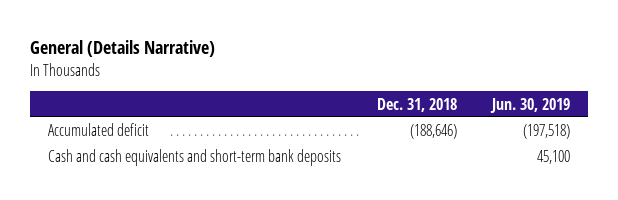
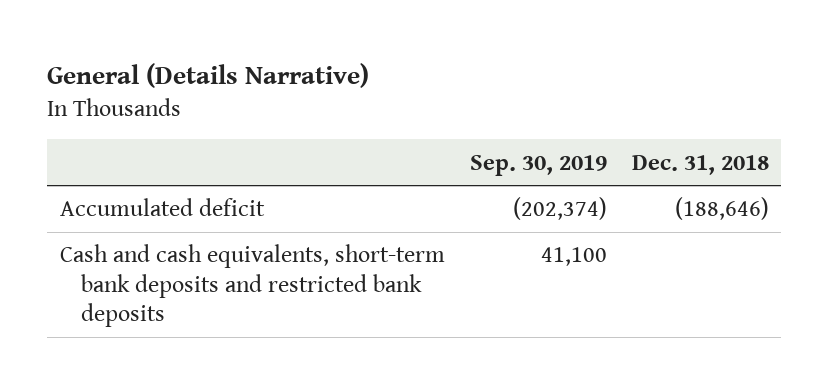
- | Dec. 31, 2018 | Jun. 30, 2019
+ | Sep. 30, 2019 | Dec. 31, 2018
- Cash and cash equivalents and short-term bank deposits | | 45,100
+ Cash and cash equivalents, short-term bank deposits and restricted bank deposits | 41,100 |

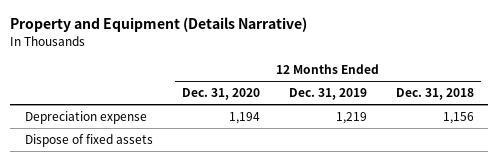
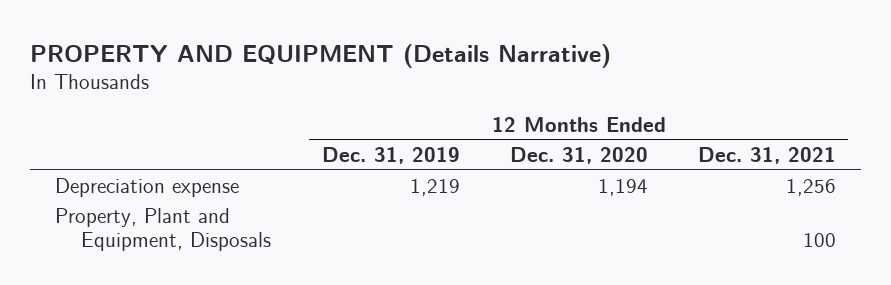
- Property and Equipment (Details Narrative)
+ PROPERTY AND EQUIPMENT (Details Narrative)
- | 12 Months Ended Dec. 31, 2020 | 12 Months Ended Dec. 31, 2019 | 12 Months Ended Dec. 31, 2018
+ | 12 Months Ended Dec. 31, 2019 | 12 Months Ended Dec. 31, 2020 | 12 Months Ended Dec. 31, 2021
- Dispose of fixed assets
+ Property, Plant and Equipment, Disposals | | | 100

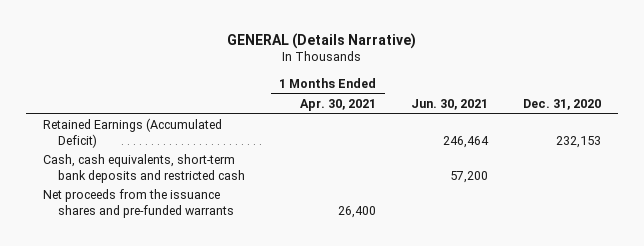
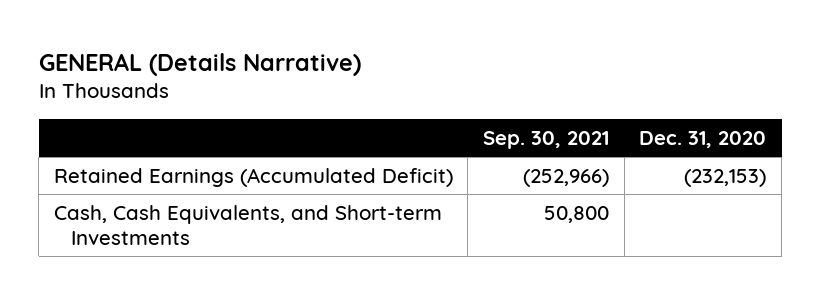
- | 1 Months Ended Apr. 30, 2021 | Jun. 30, 2021 | Dec. 31, 2020
+ | Sep. 30, 2021 | Dec. 31, 2020
- Retained Earnings (Accumulated Deficit) | | 246,464 | 232,153
- Cash, cash equivalents, short-term bank deposits and restricted cash | | 57,200 |
- Net proceeds from the issuance shares and pre-funded warrants | 26,400 | |
+ Retained Earnings (Accumulated Deficit) | (252,966) | (232,153)
+ Cash, Cash Equivalents, and Short-term Investments | 50,800 |

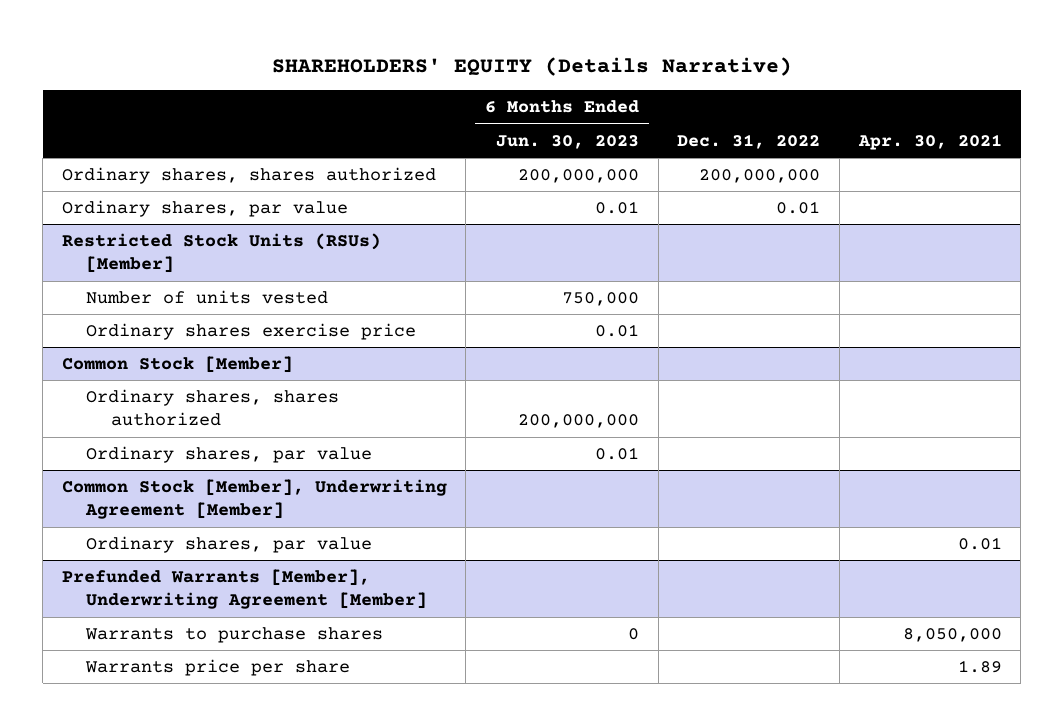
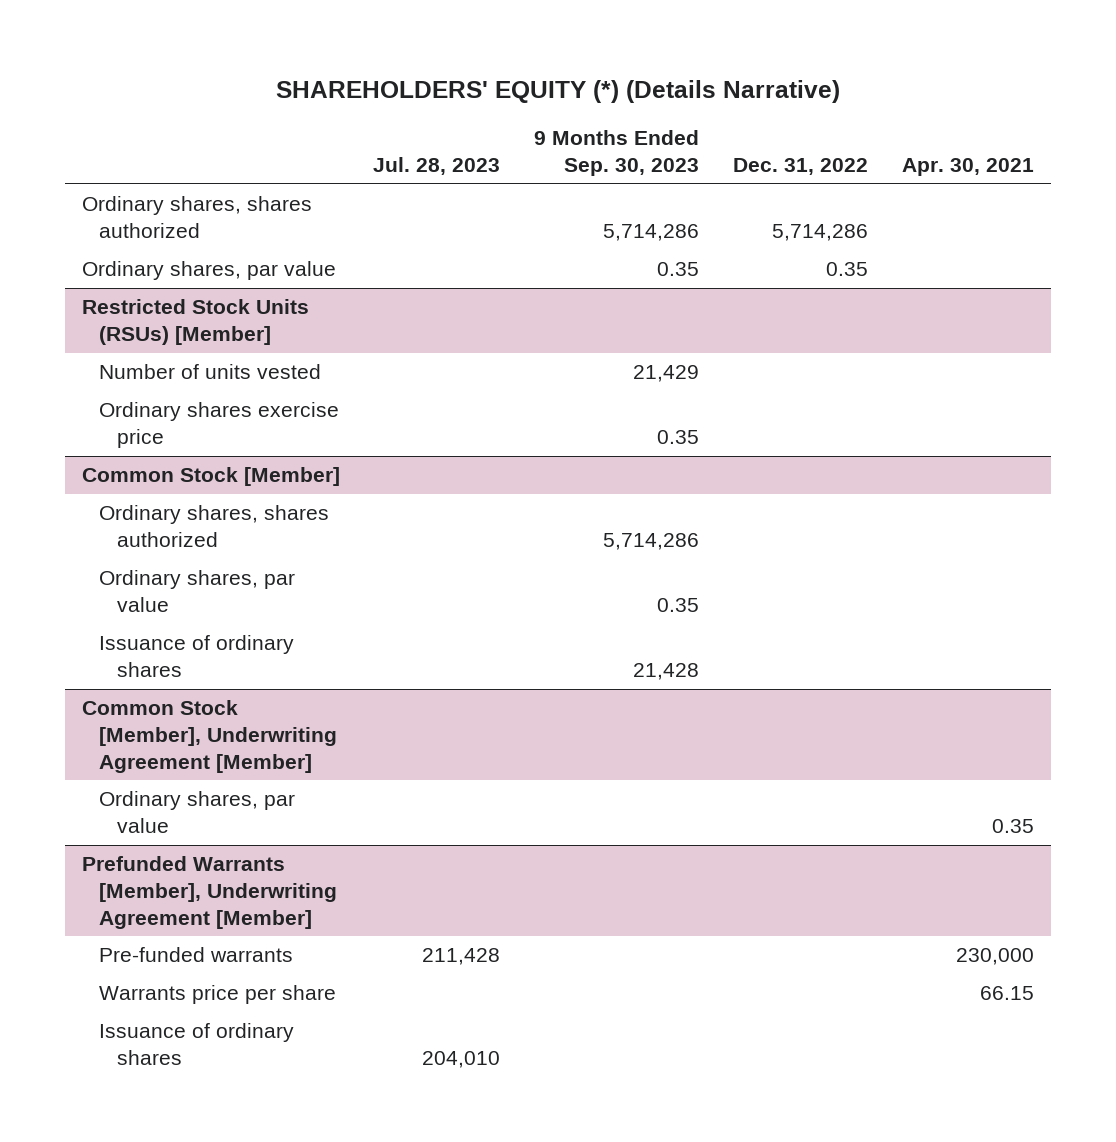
- SHAREHOLDERS' EQUITY (Details Narrative)
+ SHAREHOLDERS' EQUITY (*) (Details Narrative)
- | 6 Months Ended Jun. 30, 2023 | Dec. 31, 2022 | Apr. 30, 2021
+ | Jul. 28, 2023 | 9 Months Ended Sep. 30, 2023 | Dec. 31, 2022 | Apr. 30, 2021
- Ordinary shares, shares authorized | 200,000,000 | 200,000,000 |
- Ordinary shares, par value | 0.01 | 0.01 |
+ Ordinary shares, shares authorized | | 5,714,286 | 5,714,286 |
+ Ordinary shares, par value | | 0.35 | 0.35 |
@ Common Stock [Member]
+ Issuance of ordinary shares | | 21,428 | |
@ Common Stock [Member], Underwriting Agreement [Member]
- Ordinary shares, par value | | | 0.01
+ Ordinary shares, par value | | | | 0.35
@ Prefunded Warrants [Member], Underwriting Agreement [Member]
- Warrants to purchase shares | 0 | | 8,050,000
- Warrants price per share | | | 1.89
+ Pre-funded warrants | 211,428 | | | 230,000
+ Warrants price per share | | | | 66.15
+ Issuance of ordinary shares | 204,010 | | |

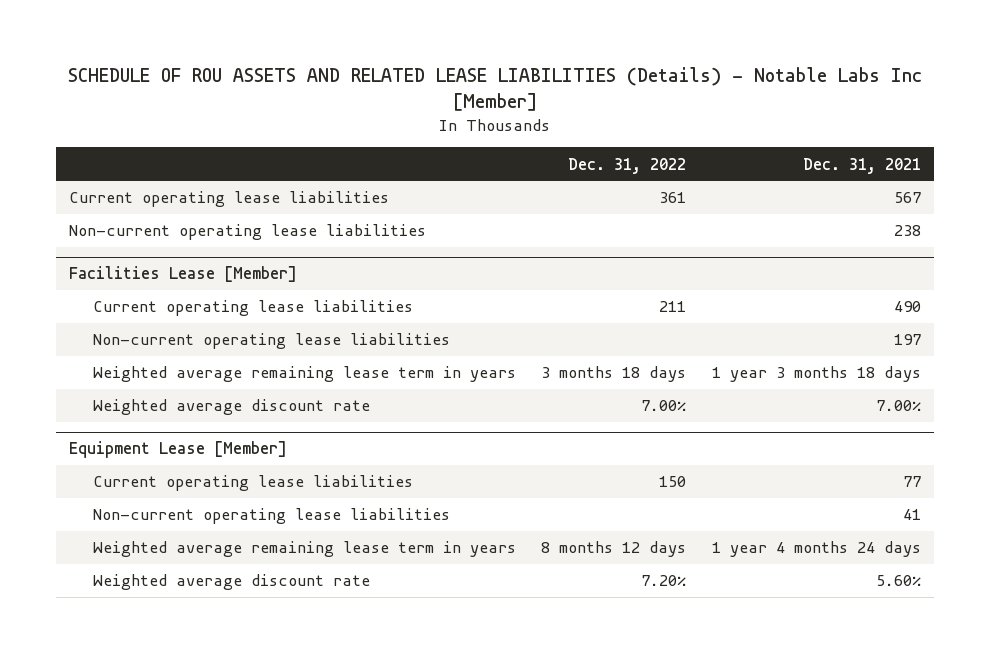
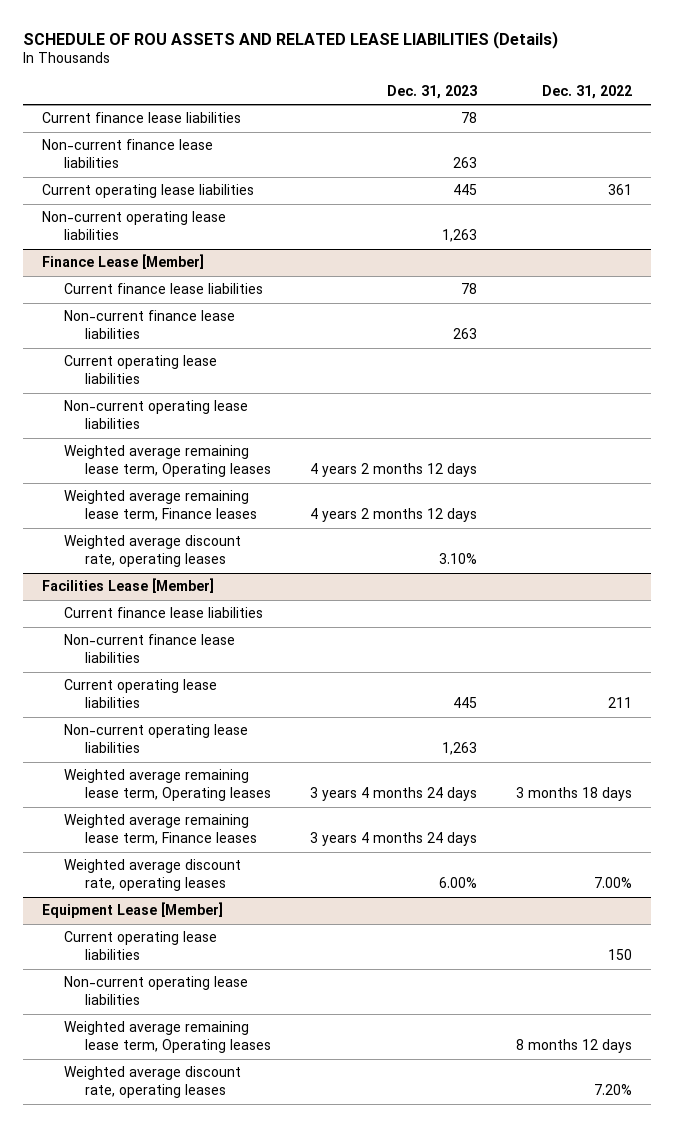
- SCHEDULE OF ROU ASSETS AND RELATED LEASE LIABILITIES (Details) - Notable Labs Inc [Member]
+ SCHEDULE OF ROU ASSETS AND RELATED LEASE LIABILITIES (Details)
- | Dec. 31, 2022 | Dec. 31, 2021
+ | Dec. 31, 2023 | Dec. 31, 2022
+ Current finance lease liabilities | 78 |
+ Non-current finance lease liabilities | 263 |
+ Finance Lease [Member]
+ Current finance lease liabilities | 78 |
+ Non-current finance lease liabilities | 263 |
+ Current operating lease liabilities
+ Non-current operating lease liabilities
+ Weighted average remaining lease term, Operating leases | 4 years 2 months 12 days |
+ Weighted average remaining lease term, Finance leases | 4 years 2 months 12 days |
+ Weighted average discount rate, operating leases | 3.10% |
@ Facilities Lease [Member]
+ Current finance lease liabilities
+ Non-current finance lease liabilities
- Weighted average remaining lease term in years | 3 months 18 days | 1 year 3 months 18 days
- Weighted average discount rate | 7.00% | 7.00%
+ Weighted average remaining lease term, Operating leases | 3 years 4 months 24 days | 3 months 18 days
+ Weighted average remaining lease term, Finance leases | 3 years 4 months 24 days |
+ Weighted average discount rate, operating leases | 6.00% | 7.00%
@ Equipment Lease [Member]
- Weighted average remaining lease term in years | 8 months 12 days | 1 year 4 months 24 days
- Weighted average discount rate | 7.20% | 5.60%
+ Weighted average remaining lease term, Operating leases | | 8 months 12 days
+ Weighted average discount rate, operating leases | | 7.20%

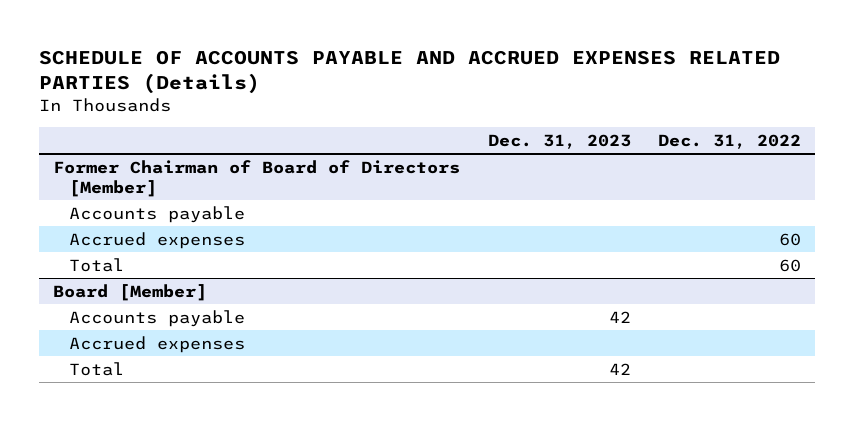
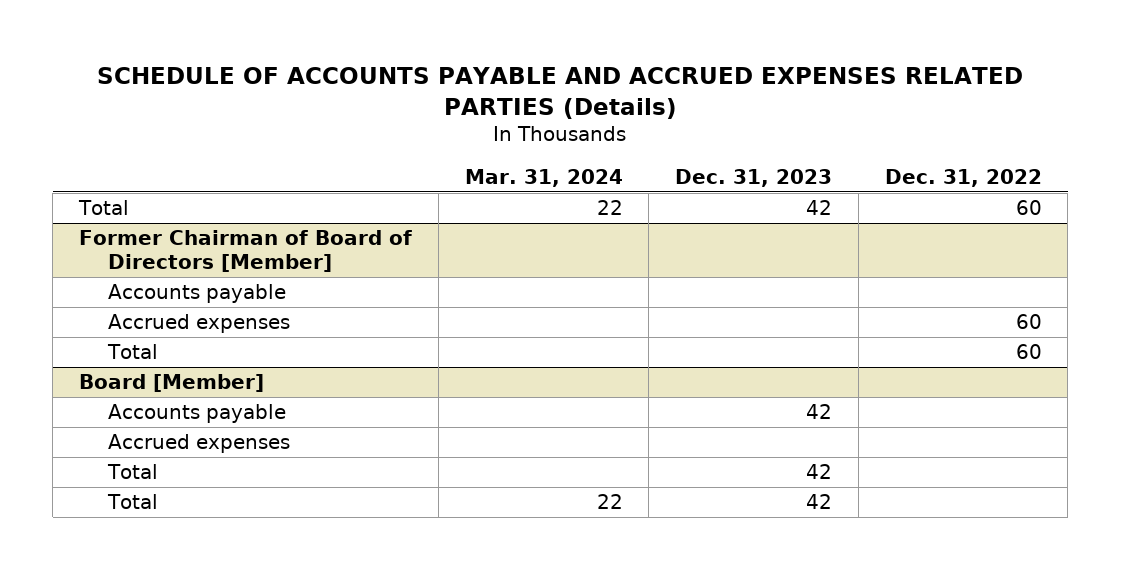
- | Dec. 31, 2023 | Dec. 31, 2022
+ | Mar. 31, 2024 | Dec. 31, 2023 | Dec. 31, 2022
+ Total | 22 | 42 | 60
@ Board [Member]
+ Total | 22 | 42 |

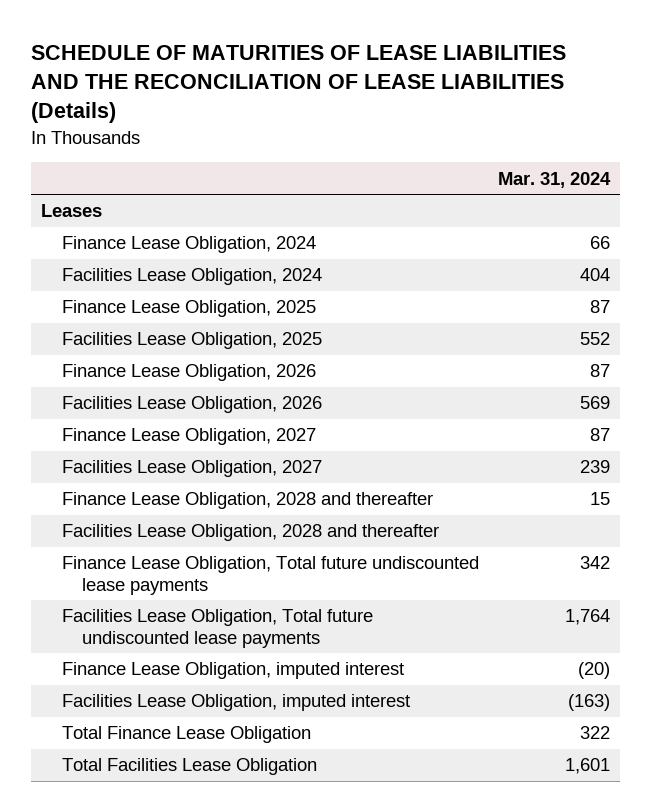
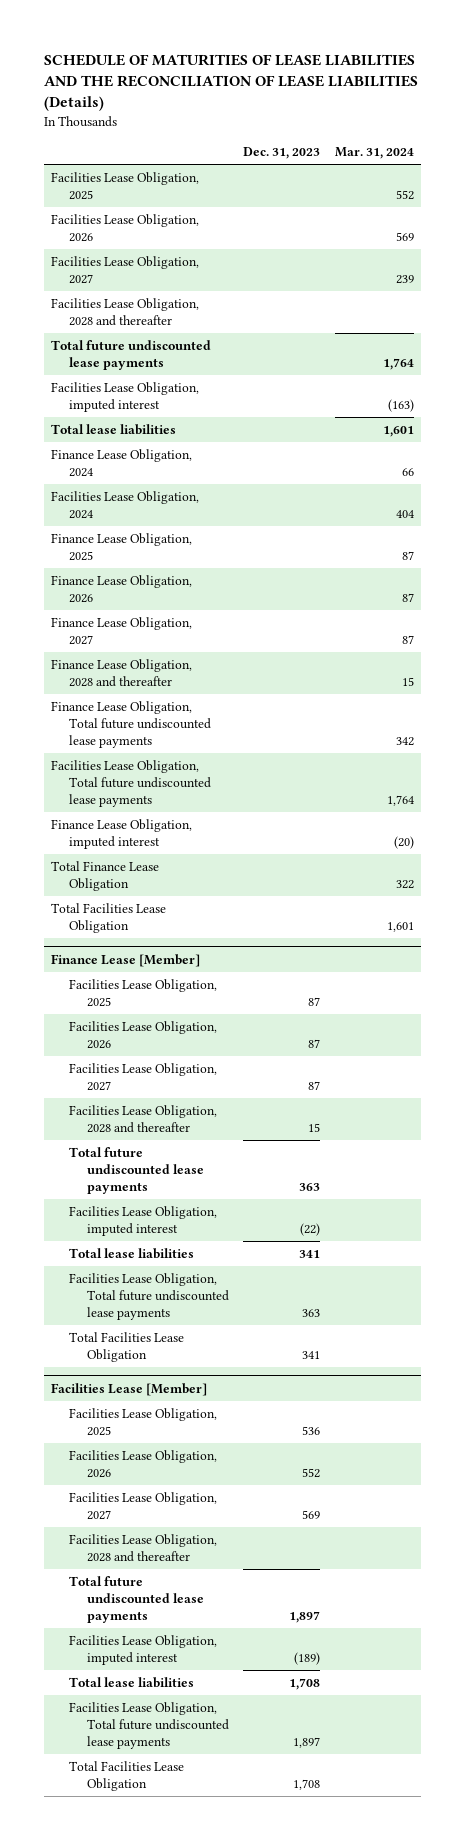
- | Mar. 31, 2024
+ | Dec. 31, 2023 | Mar. 31, 2024
- Leases
moved up: Facilities Lease Obligation, 2025 | | 552
moved up: Facilities Lease Obligation, 2026 | | 569
moved up: Facilities Lease Obligation, 2027 | | 239
moved up: Facilities Lease Obligation, 2028 and thereafter
+ Total future undiscounted lease payments | | 1,764
moved up: Facilities Lease Obligation, imputed interest | | (163)
+ Total lease liabilities | | 1,601
+ Finance Lease [Member]
+ Facilities Lease Obligation, 2025 | 87 |
+ Facilities Lease Obligation, 2026 | 87 |
+ Facilities Lease Obligation, 2027 | 87 |
+ Facilities Lease Obligation, 2028 and thereafter | 15 |
+ Total future undiscounted lease payments | 363 |
+ Facilities Lease Obligation, imputed interest | (22) |
+ Total lease liabilities | 341 |
+ Facilities Lease Obligation, Total future undiscounted lease payments | 363 |
+ Total Facilities Lease Obligation | 341 |
+ Facilities Lease [Member]
+ Facilities Lease Obligation, 2025 | 536 |
+ Facilities Lease Obligation, 2026 | 552 |
+ Facilities Lease Obligation, 2027 | 569 |
+ Facilities Lease Obligation, 2028 and thereafter
+ Total future undiscounted lease payments | 1,897 |
+ Facilities Lease Obligation, imputed interest | (189) |
+ Total lease liabilities | 1,708 |
+ Facilities Lease Obligation, Total future undiscounted lease payments | 1,897 |
+ Total Facilities Lease Obligation | 1,708 |

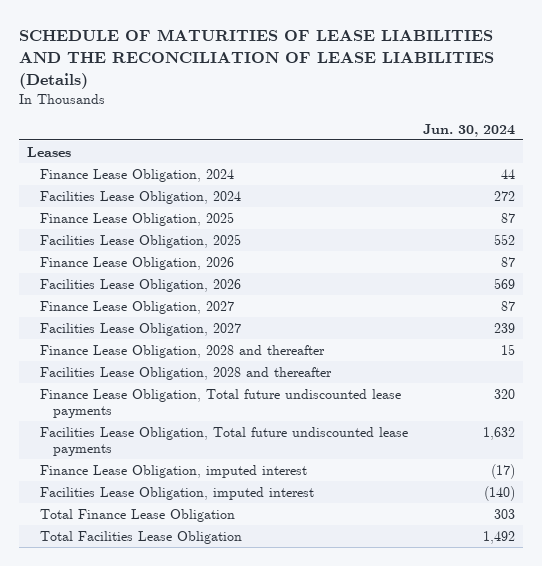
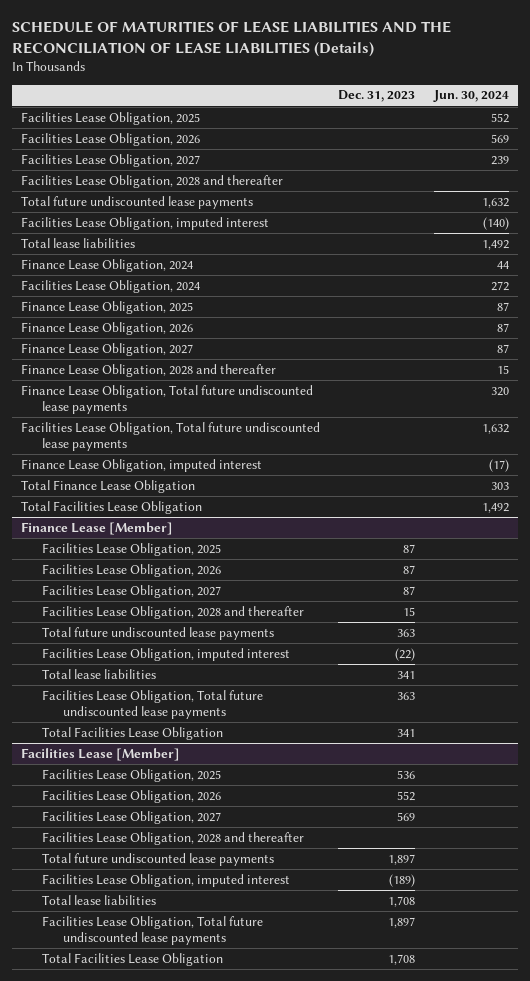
- | Jun. 30, 2024
+ | Dec. 31, 2023 | Jun. 30, 2024
- Leases
moved up: Facilities Lease Obligation, 2025 | | 552
moved up: Facilities Lease Obligation, 2026 | | 569
moved up: Facilities Lease Obligation, 2027 | | 239
moved up: Facilities Lease Obligation, 2028 and thereafter
+ Total future undiscounted lease payments | | 1,632
moved up: Facilities Lease Obligation, imputed interest | | (140)
+ Total lease liabilities | | 1,492
+ Finance Lease [Member]
+ Facilities Lease Obligation, 2025 | 87 |
+ Facilities Lease Obligation, 2026 | 87 |
+ Facilities Lease Obligation, 2027 | 87 |
+ Facilities Lease Obligation, 2028 and thereafter | 15 |
+ Total future undiscounted lease payments | 363 |
+ Facilities Lease Obligation, imputed interest | (22) |
+ Total lease liabilities | 341 |
+ Facilities Lease Obligation, Total future undiscounted lease payments | 363 |
+ Total Facilities Lease Obligation | 341 |
+ Facilities Lease [Member]
+ Facilities Lease Obligation, 2025 | 536 |
+ Facilities Lease Obligation, 2026 | 552 |
+ Facilities Lease Obligation, 2027 | 569 |
+ Facilities Lease Obligation, 2028 and thereafter
+ Total future undiscounted lease payments | 1,897 |
+ Facilities Lease Obligation, imputed interest | (189) |
+ Total lease liabilities | 1,708 |
+ Facilities Lease Obligation, Total future undiscounted lease payments | 1,897 |
+ Total Facilities Lease Obligation | 1,708 |

